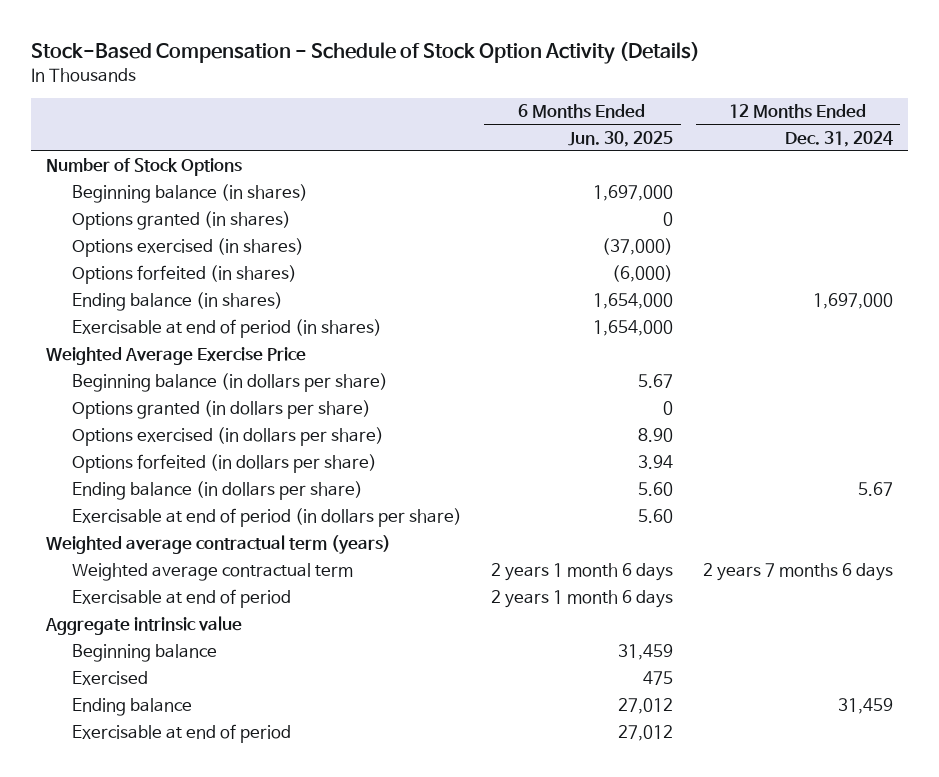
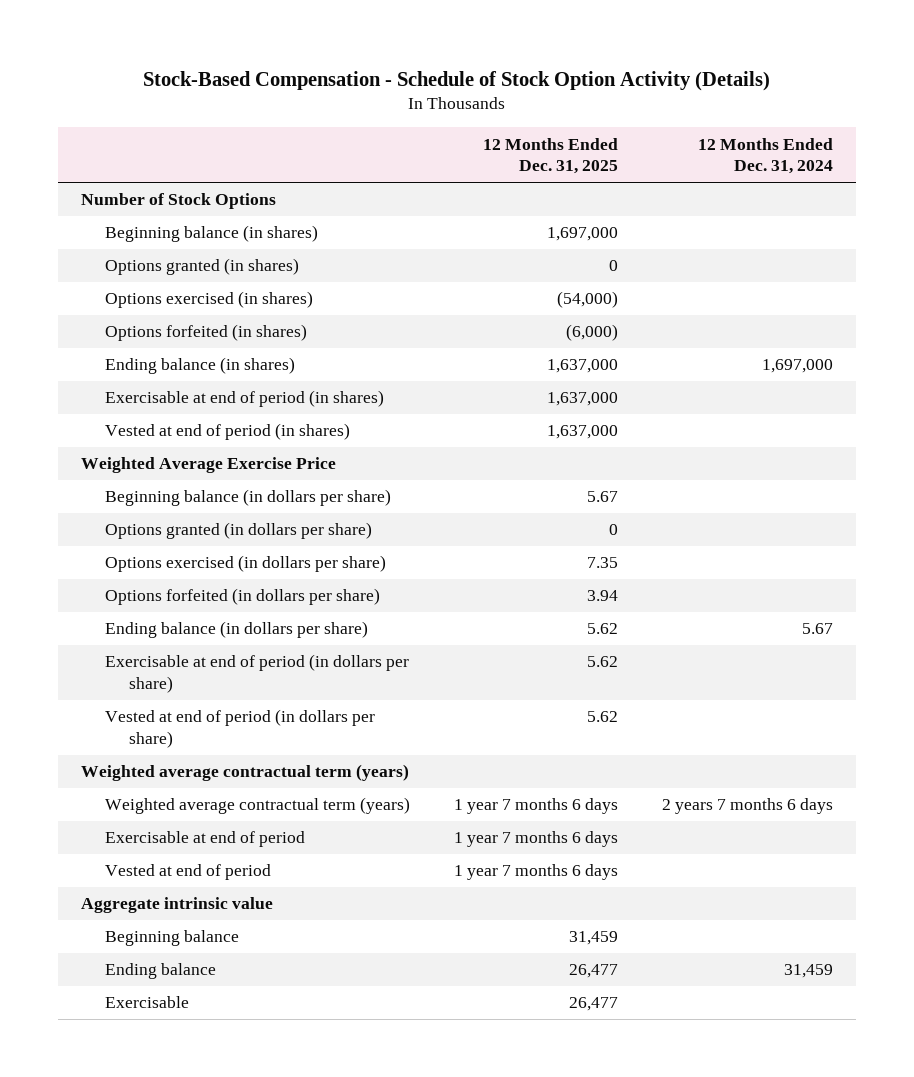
- | 6 Months Ended Jun. 30, 2025 | 12 Months Ended Dec. 31, 2024
+ | 12 Months Ended Dec. 31, 2025 | 12 Months Ended Dec. 31, 2024
+ Vested at end of period (in shares) | 1,637,000 |
+ Vested at end of period (in dollars per share) | 5.62 |
- Weighted average contractual term | 2 years 1 month 6 days | 2 years 7 months 6 days
+ Weighted average contractual term (years) | 1 year 7 months 6 days | 2 years 7 months 6 days
+ Vested at end of period | 1 year 7 months 6 days |
- Exercised | 475 |
- Exercisable at end of period | 27,012 |
+ Exercisable | 26,477 |

